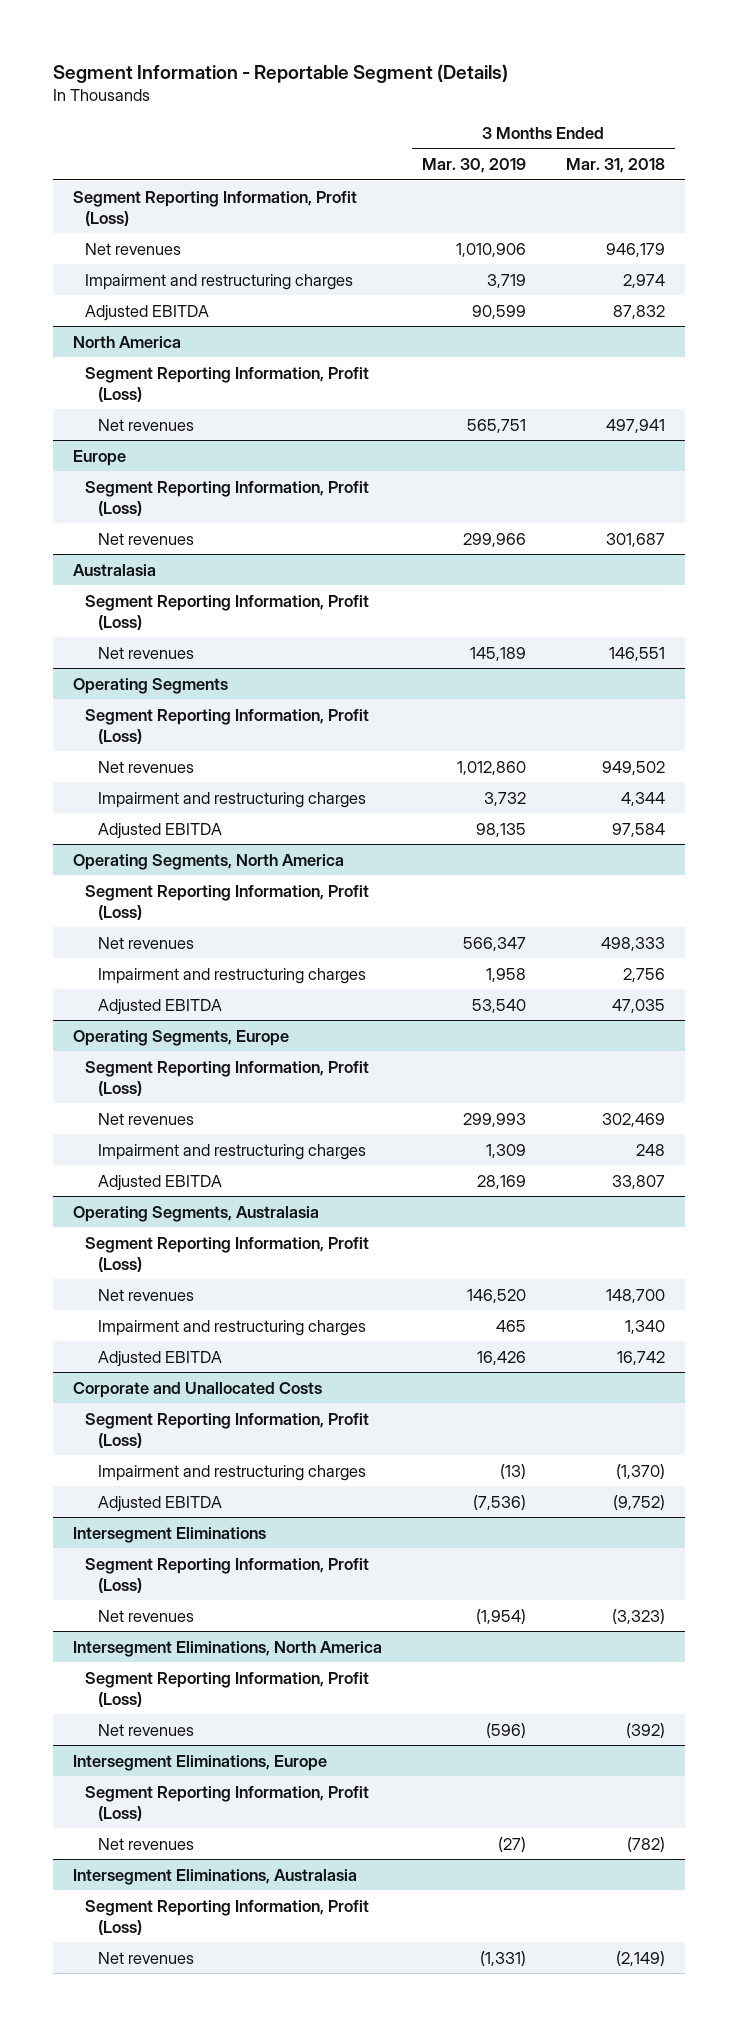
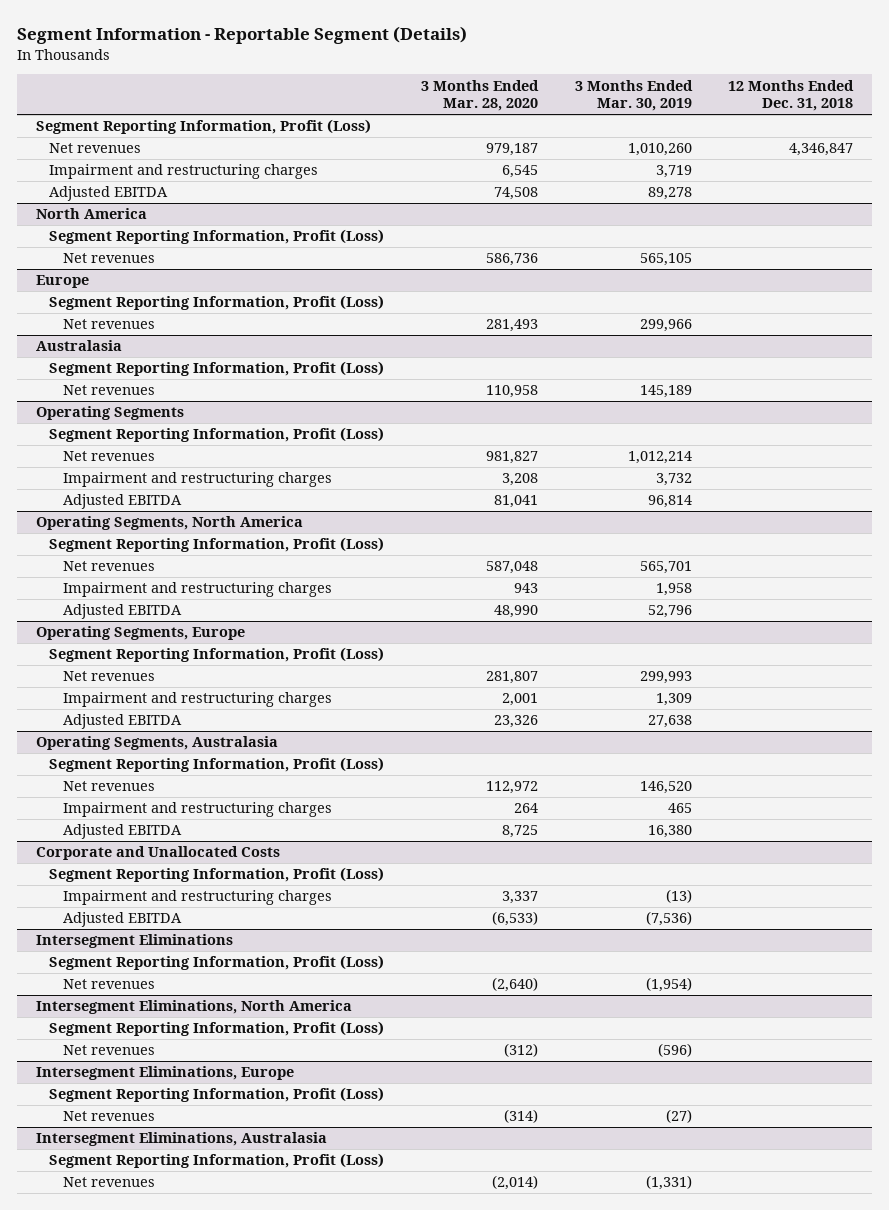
- | 3 Months Ended Mar. 30, 2019 | 3 Months Ended Mar. 31, 2018
+ | 3 Months Ended Mar. 28, 2020 | 3 Months Ended Mar. 30, 2019 | 12 Months Ended Dec. 31, 2018
- Net revenues | 1,010,906 | 946,179
+ Net revenues | 979,187 | 1,010,260 | 4,346,847
- Adjusted EBITDA | 90,599 | 87,832
+ Adjusted EBITDA | 74,508 | 89,278 |
@ North America
- Net revenues | 565,751 | 497,941
+ Net revenues | 586,736 | 565,105 |
@ Operating Segments
- Net revenues | 1,012,860 | 949,502
+ Net revenues | 981,827 | 1,012,214 |
- Adjusted EBITDA | 98,135 | 97,584
+ Adjusted EBITDA | 81,041 | 96,814 |
@ Operating Segments, North America
- Net revenues | 566,347 | 498,333
+ Net revenues | 587,048 | 565,701 |
- Adjusted EBITDA | 53,540 | 47,035
+ Adjusted EBITDA | 48,990 | 52,796 |
@ Operating Segments, Europe
- Adjusted EBITDA | 28,169 | 33,807
+ Adjusted EBITDA | 23,326 | 27,638 |
@ Operating Segments, Australasia
- Adjusted EBITDA | 16,426 | 16,742
+ Adjusted EBITDA | 8,725 | 16,380 |

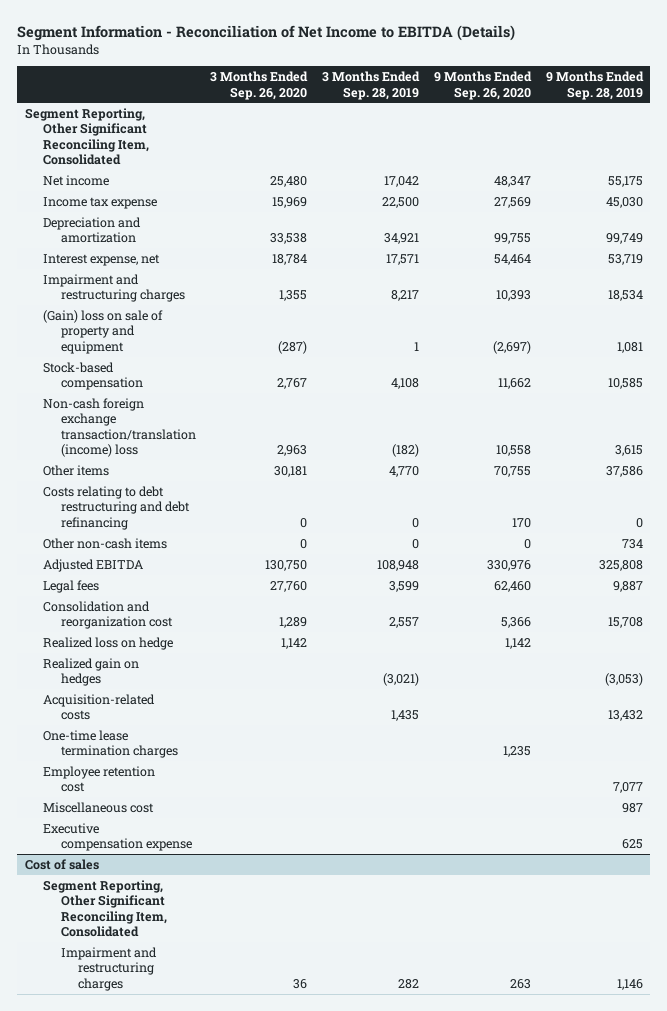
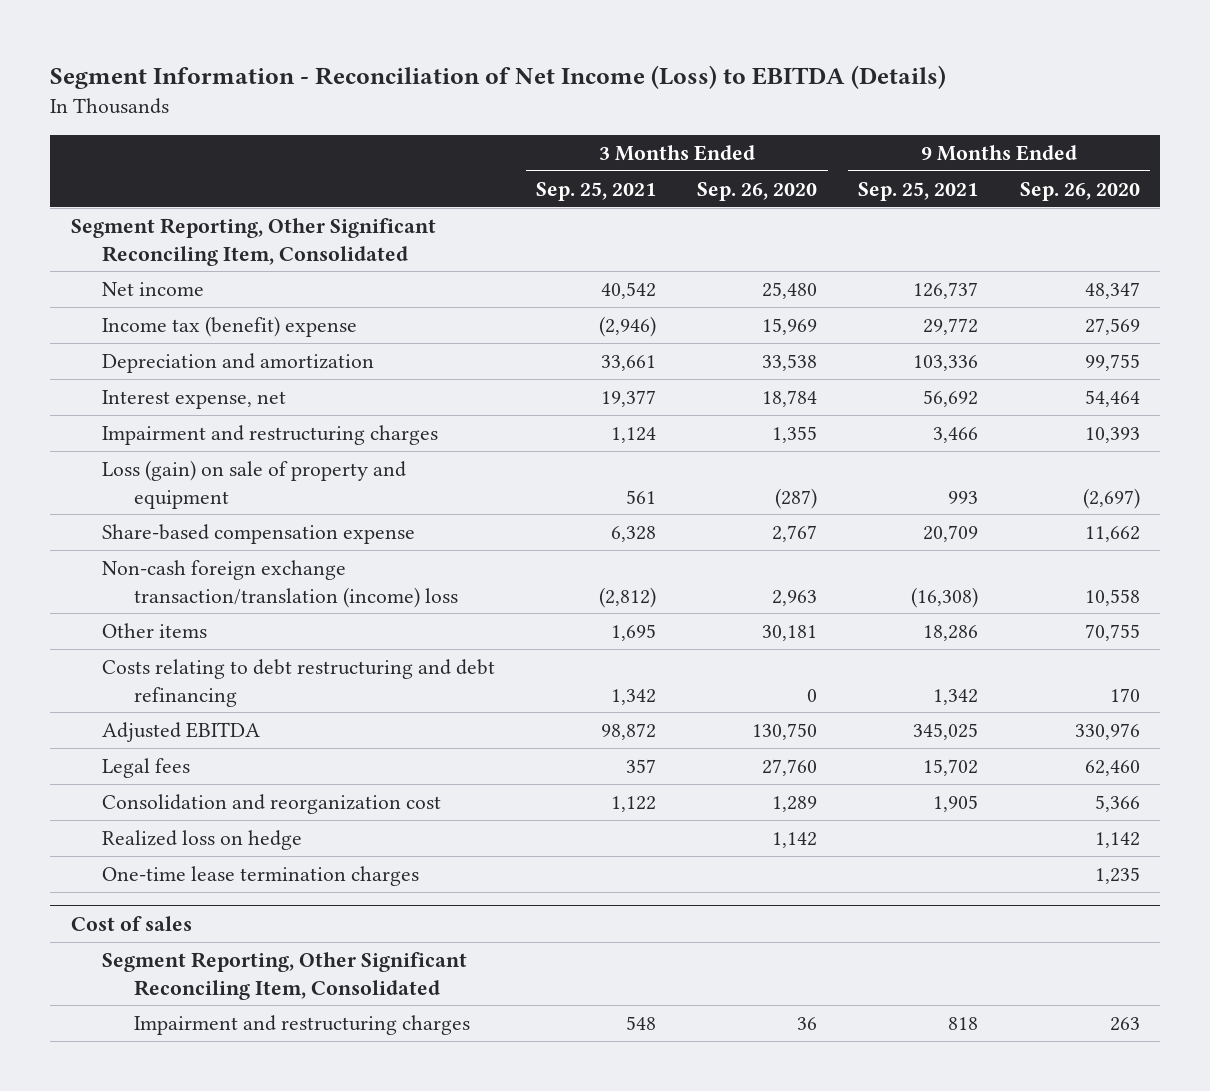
- Segment Information - Reconciliation of Net Income to EBITDA (Details)
+ Segment Information - Reconciliation of Net Income (Loss) to EBITDA (Details)
- | 3 Months Ended Sep. 26, 2020 | 3 Months Ended Sep. 28, 2019 | 9 Months Ended Sep. 26, 2020 | 9 Months Ended Sep. 28, 2019
+ | 3 Months Ended Sep. 25, 2021 | 3 Months Ended Sep. 26, 2020 | 9 Months Ended Sep. 25, 2021 | 9 Months Ended Sep. 26, 2020
- Income tax expense | 15,969 | 22,500 | 27,569 | 45,030
+ Income tax (benefit) expense | (2,946) | 15,969 | 29,772 | 27,569
- (Gain) loss on sale of property and equipment | (287) | 1 | (2,697) | 1,081
- Stock-based compensation | 2,767 | 4,108 | 11,662 | 10,585
+ Loss (gain) on sale of property and equipment | 561 | (287) | 993 | (2,697)
+ Share-based compensation expense | 6,328 | 2,767 | 20,709 | 11,662
- Other non-cash items | 0 | 0 | 0 | 734
- Realized gain on hedges | | (3,021) | | (3,053)
- Acquisition-related costs | | 1,435 | | 13,432
- Employee retention cost | | | | 7,077
- Miscellaneous cost | | | | 987
- Executive compensation expense | | | | 625

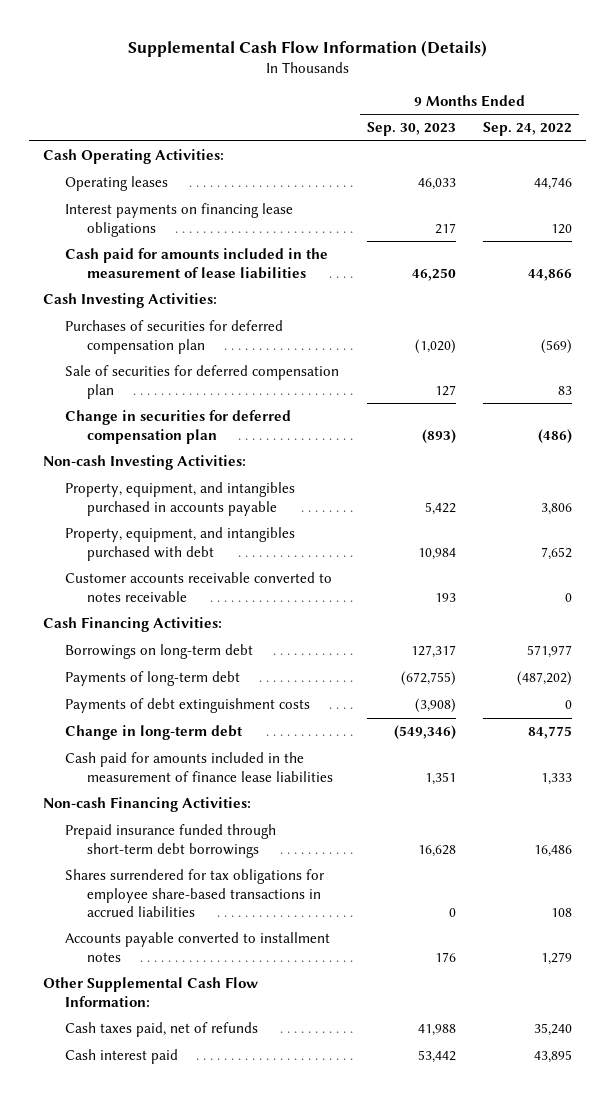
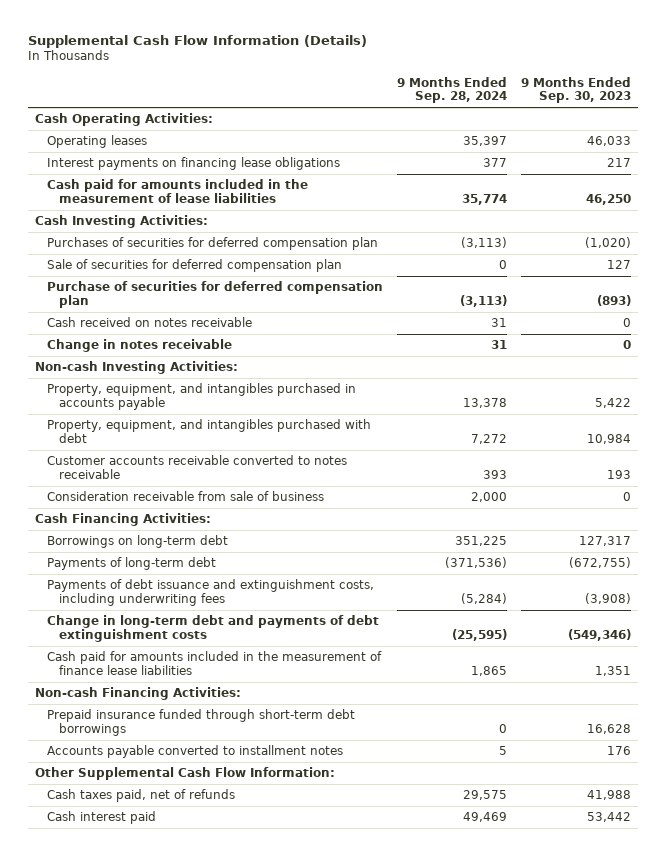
- | 9 Months Ended Sep. 30, 2023 | 9 Months Ended Sep. 24, 2022
+ | 9 Months Ended Sep. 28, 2024 | 9 Months Ended Sep. 30, 2023
- Change in securities for deferred compensation plan | (893) | (486)
+ Purchase of securities for deferred compensation plan | (3,113) | (893)
+ Cash received on notes receivable | 31 | 0
+ Change in notes receivable | 31 | 0
+ Consideration receivable from sale of business | 2,000 | 0
- Payments of debt extinguishment costs | (3,908) | 0
- Change in long-term debt | (549,346) | 84,775
+ Payments of debt issuance and extinguishment costs, including underwriting fees | (5,284) | (3,908)
+ Change in long-term debt and payments of debt extinguishment costs | (25,595) | (549,346)
- Shares surrendered for tax obligations for employee share-based transactions in accrued liabilities | 0 | 108

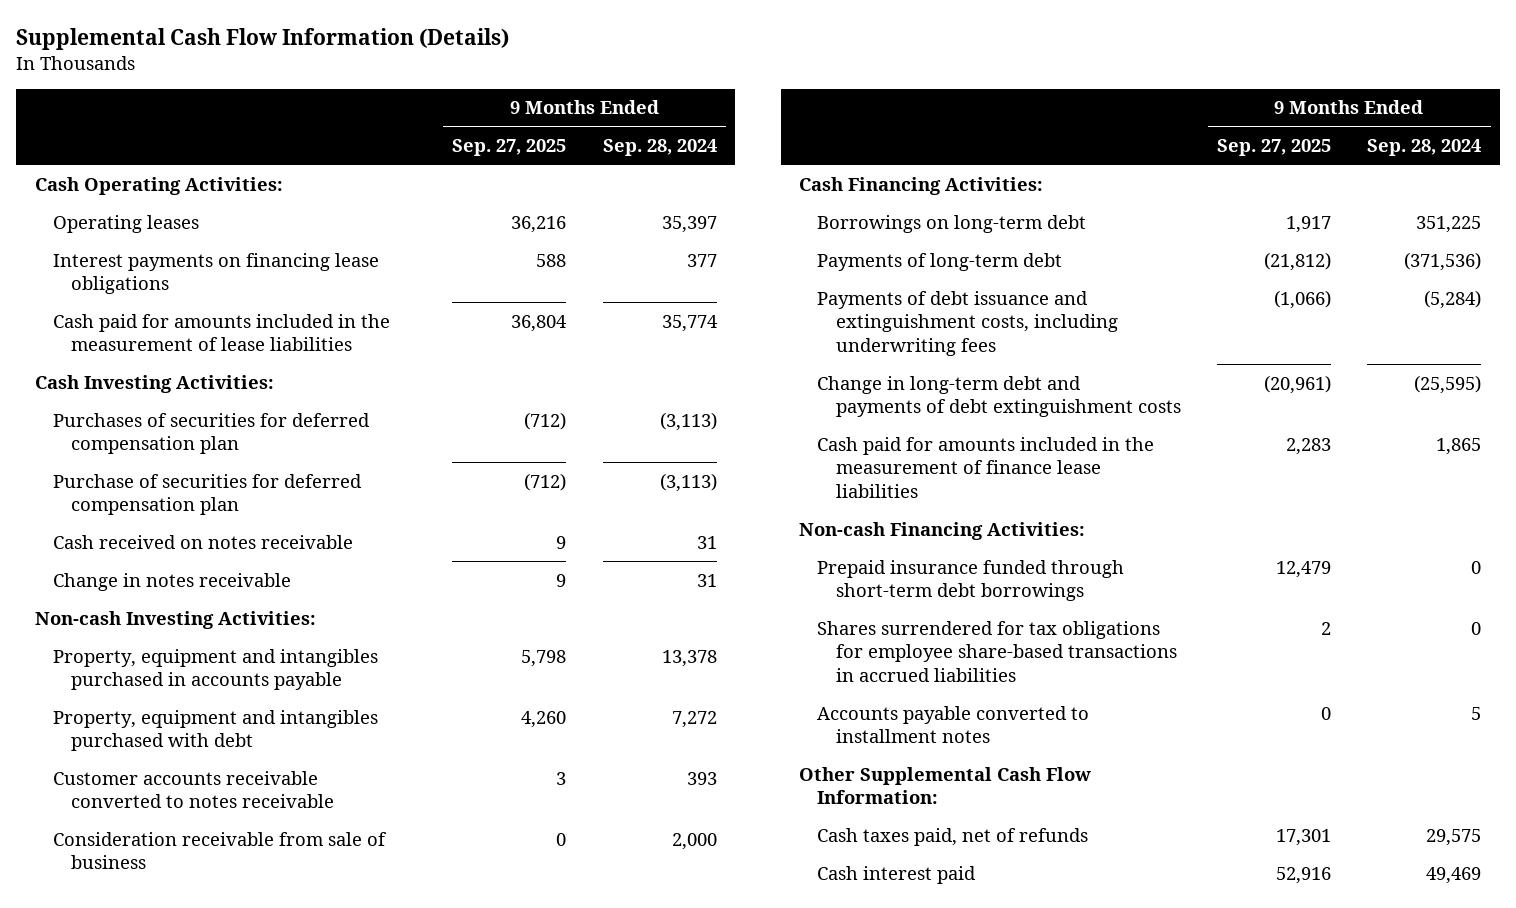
- | 9 Months Ended Sep. 28, 2024 | 9 Months Ended Sep. 30, 2023
+ | 9 Months Ended Sep. 27, 2025 | 9 Months Ended Sep. 28, 2024
- Sale of securities for deferred compensation plan | 0 | 127
- Property, equipment, and intangibles purchased in accounts payable | 13,378 | 5,422
- Property, equipment, and intangibles purchased with debt | 7,272 | 10,984
+ Property, equipment and intangibles purchased in accounts payable | 5,798 | 13,378
+ Property, equipment and intangibles purchased with debt | 4,260 | 7,272
+ Shares surrendered for tax obligations for employee share-based transactions in accrued liabilities | 2 | 0

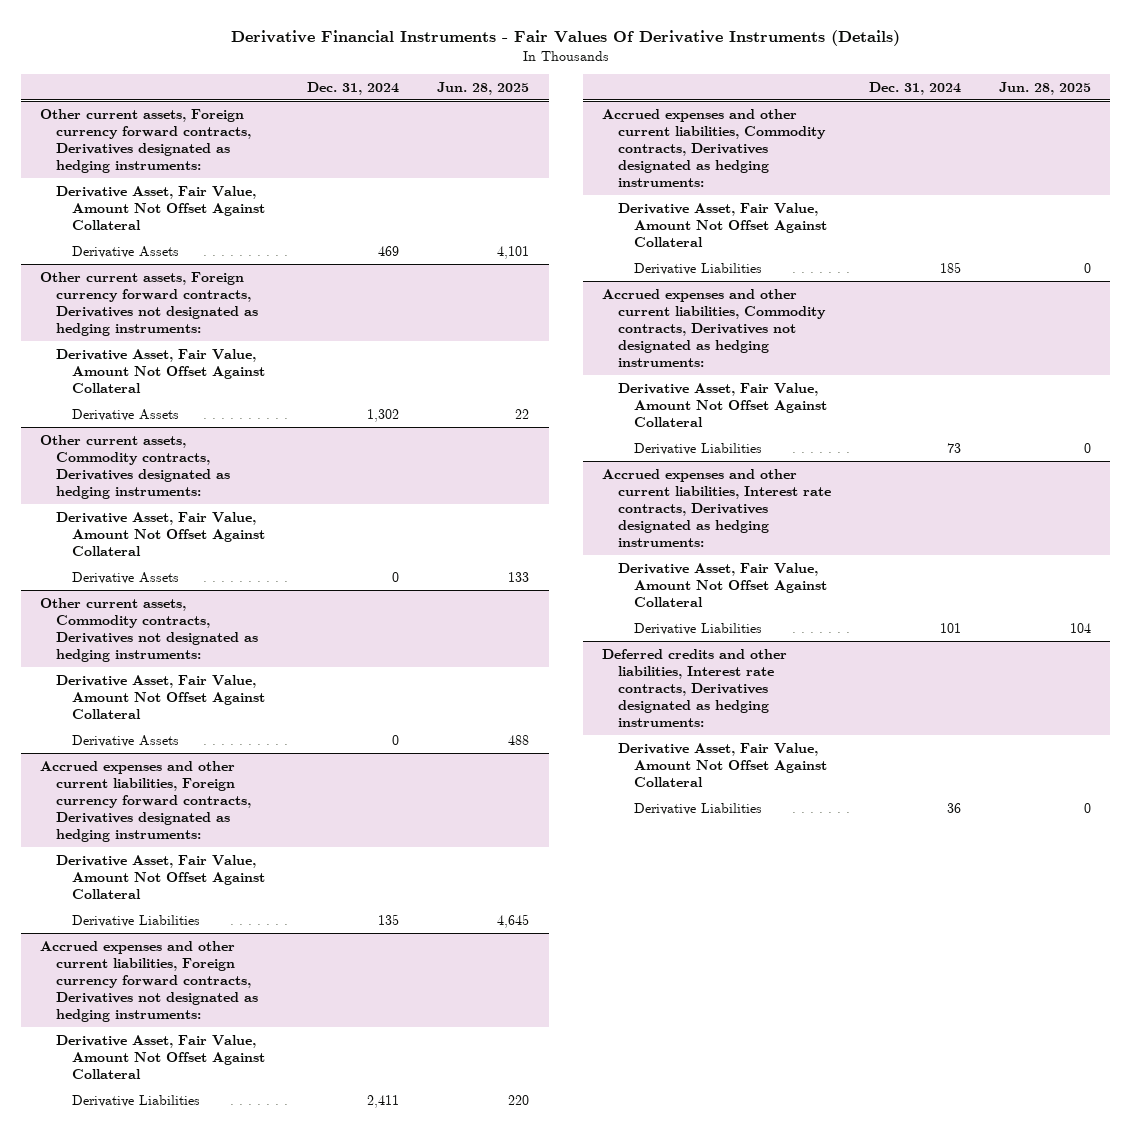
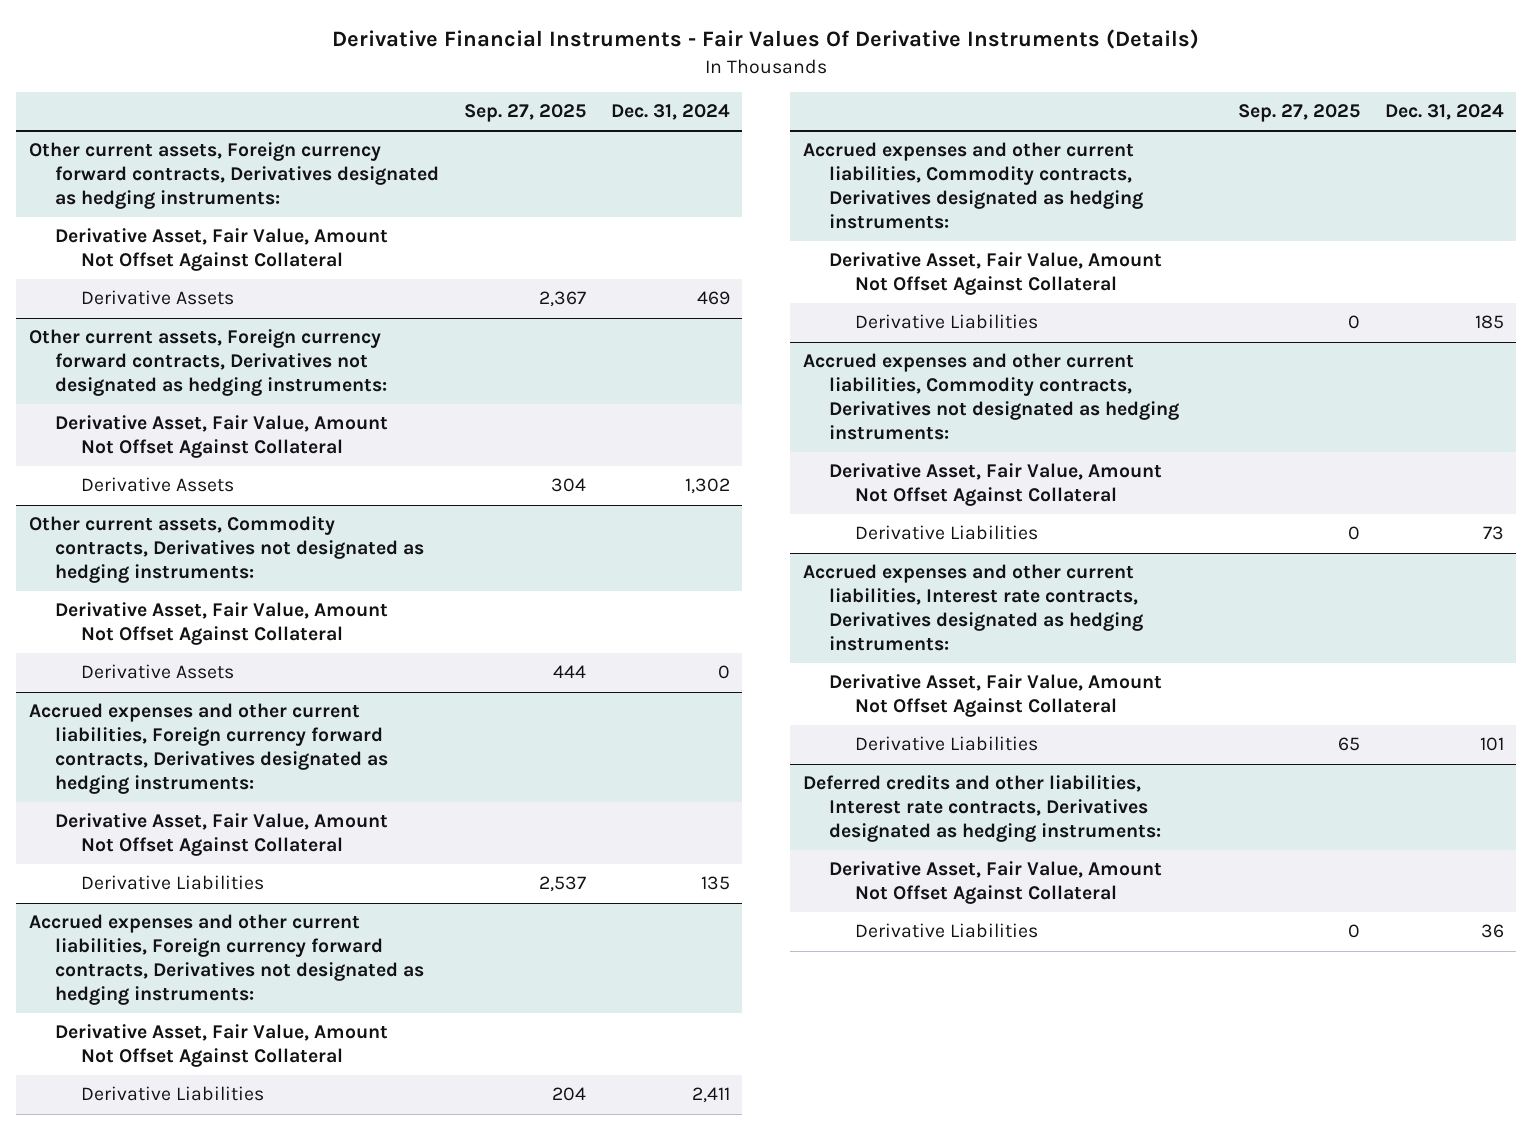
- | Dec. 31, 2024 | Jun. 28, 2025
+ | Sep. 27, 2025 | Dec. 31, 2024
- Other current assets, Commodity contracts, Derivatives designated as hedging instruments:
- Derivative Asset, Fair Value, Amount Not Offset Against Collateral
- Derivative Assets | 0 | 133

